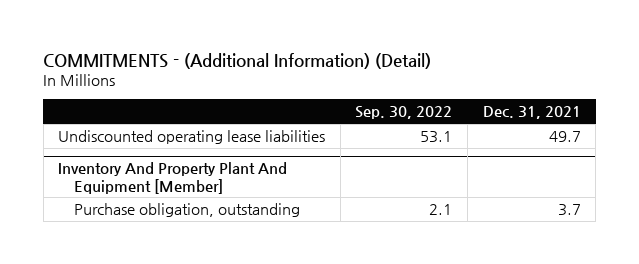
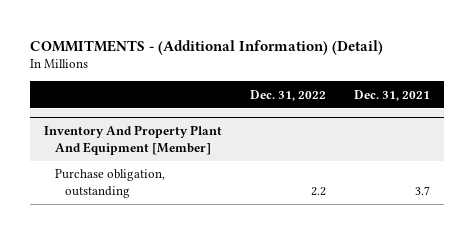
- | Sep. 30, 2022 | Dec. 31, 2021
+ | Dec. 31, 2022 | Dec. 31, 2021
- Undiscounted operating lease liabilities | 53.1 | 49.7

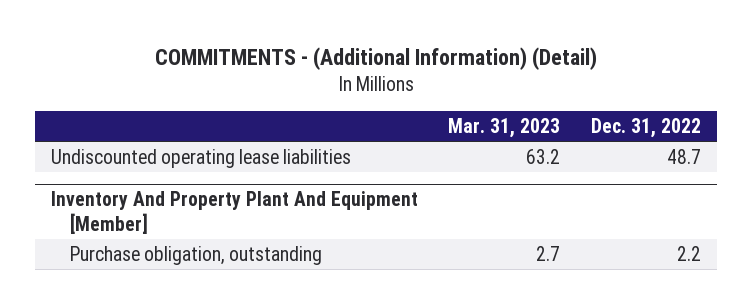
- | Dec. 31, 2022 | Dec. 31, 2021
+ | Mar. 31, 2023 | Dec. 31, 2022
+ Undiscounted operating lease liabilities | 63.2 | 48.7

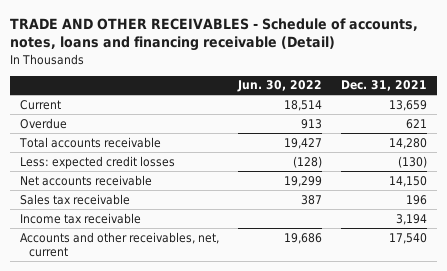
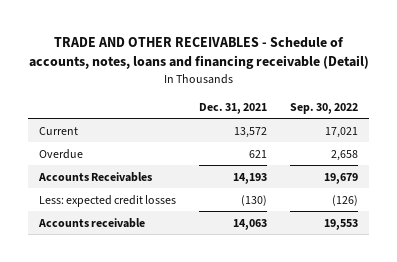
- | Jun. 30, 2022 | Dec. 31, 2021
+ | Dec. 31, 2021 | Sep. 30, 2022
- Current | 18,514 | 13,659
+ Current | 13,572 | 17,021
- Total accounts receivable | 19,427 | 14,280
+ Accounts Receivables | 14,193 | 19,679
- Net accounts receivable | 19,299 | 14,150
- Sales tax receivable | 387 | 196
- Income tax receivable | | 3,194
- Accounts and other receivables, net, current | 19,686 | 17,540
+ Accounts receivable | 14,063 | 19,553

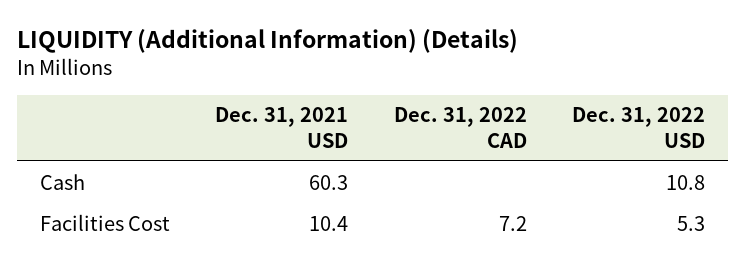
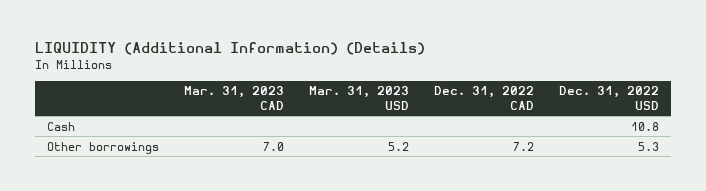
- | Dec. 31, 2021 USD | Dec. 31, 2022 CAD | Dec. 31, 2022 USD
+ | Mar. 31, 2023 CAD | Mar. 31, 2023 USD | Dec. 31, 2022 CAD | Dec. 31, 2022 USD
- Facilities Cost | 10.4 | 7.2 | 5.3
+ Other borrowings | 7.0 | 5.2 | 7.2 | 5.3

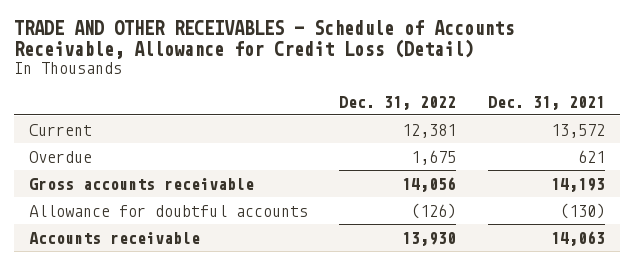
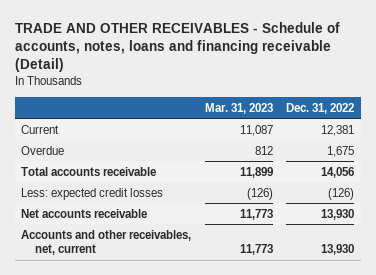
- TRADE AND OTHER RECEIVABLES - Schedule of Accounts Receivable, Allowance for Credit Loss (Detail)
+ TRADE AND OTHER RECEIVABLES - Schedule of accounts, notes, loans and financing receivable (Detail)
- | Dec. 31, 2022 | Dec. 31, 2021
+ | Mar. 31, 2023 | Dec. 31, 2022
- Gross accounts receivable | 14,056 | 14,193
- Allowance for doubtful accounts | (126) | (130)
- Accounts receivable | 13,930 | 14,063
+ Total accounts receivable | 11,899 | 14,056
+ Less: expected credit losses | (126) | (126)
+ Net accounts receivable | 11,773 | 13,930
+ Accounts and other receivables, net, current | 11,773 | 13,930

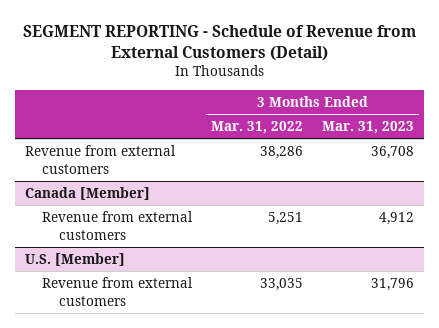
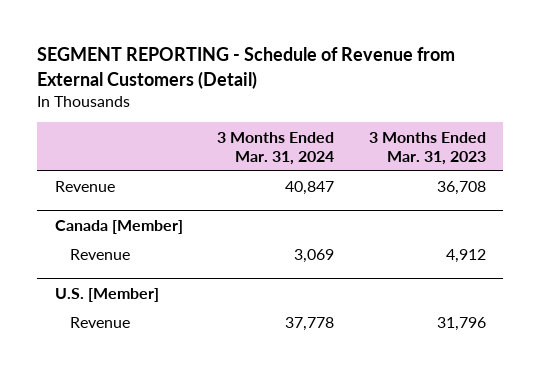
- | 3 Months Ended Mar. 31, 2022 | 3 Months Ended Mar. 31, 2023
+ | 3 Months Ended Mar. 31, 2024 | 3 Months Ended Mar. 31, 2023
- Revenue from external customers | 38,286 | 36,708
+ Revenue | 40,847 | 36,708
@ Canada [Member]
- Revenue from external customers | 5,251 | 4,912
+ Revenue | 3,069 | 4,912
@ U.S. [Member]
- Revenue from external customers | 33,035 | 31,796
+ Revenue | 37,778 | 31,796

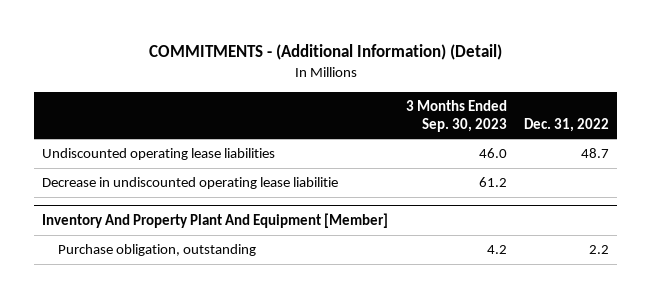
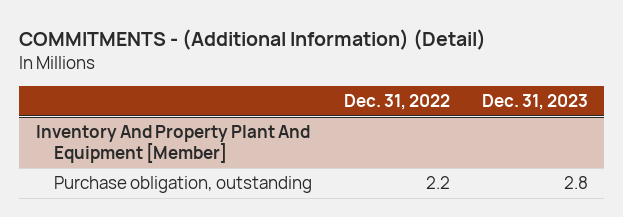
- | 3 Months Ended Sep. 30, 2023 | Dec. 31, 2022
+ | Dec. 31, 2022 | Dec. 31, 2023
- Undiscounted operating lease liabilities | 46.0 | 48.7
- Decrease in undiscounted operating lease liabilitie | 61.2 |

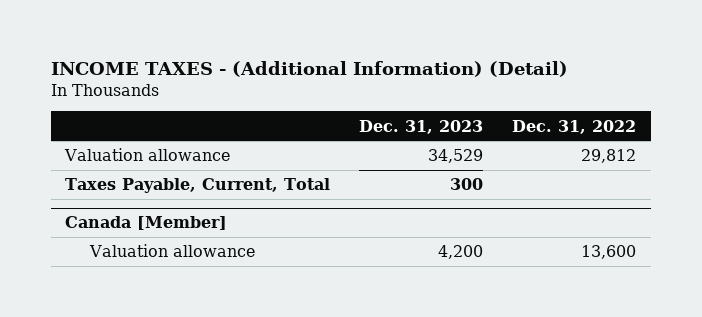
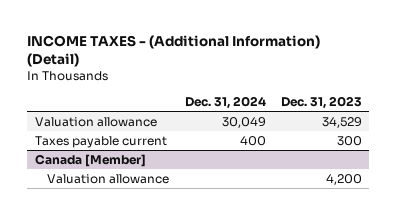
- | Dec. 31, 2023 | Dec. 31, 2022
+ | Dec. 31, 2024 | Dec. 31, 2023
- Taxes Payable, Current, Total | 300 |
+ Taxes payable current | 400 | 300

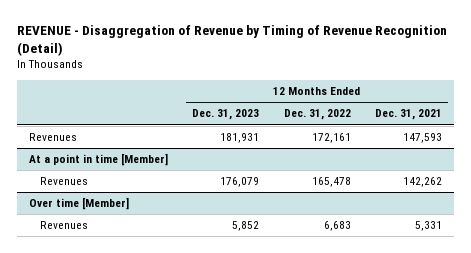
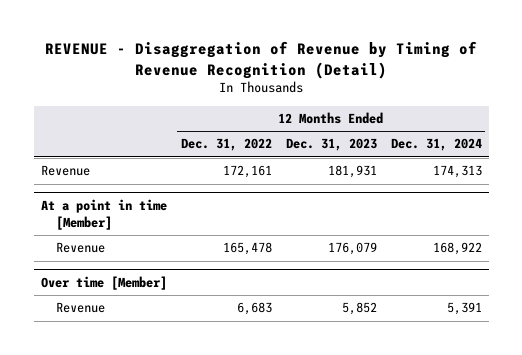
- | 12 Months Ended Dec. 31, 2023 | 12 Months Ended Dec. 31, 2022 | 12 Months Ended Dec. 31, 2021
+ | 12 Months Ended Dec. 31, 2022 | 12 Months Ended Dec. 31, 2023 | 12 Months Ended Dec. 31, 2024
- Revenues | 181,931 | 172,161 | 147,593
+ Revenue | 172,161 | 181,931 | 174,313
@ At a point in time [Member]
- Revenues | 176,079 | 165,478 | 142,262
+ Revenue | 165,478 | 176,079 | 168,922
@ Over time [Member]
- Revenues | 5,852 | 6,683 | 5,331
+ Revenue | 6,683 | 5,852 | 5,391

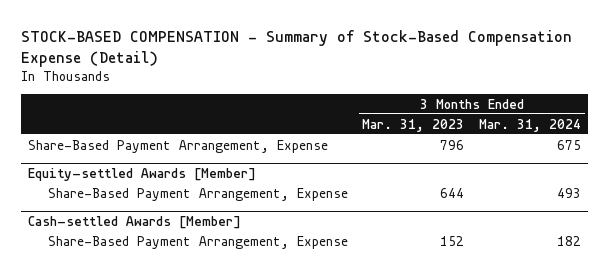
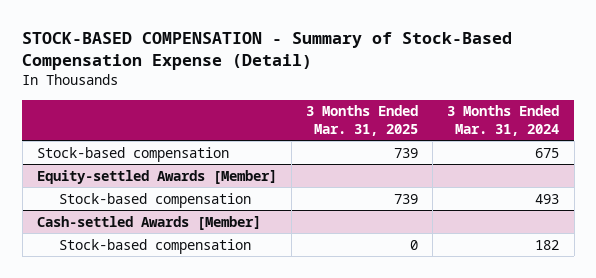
- | 3 Months Ended Mar. 31, 2023 | 3 Months Ended Mar. 31, 2024
+ | 3 Months Ended Mar. 31, 2025 | 3 Months Ended Mar. 31, 2024
- Share-Based Payment Arrangement, Expense | 796 | 675
+ Stock-based compensation | 739 | 675
@ Equity-settled Awards [Member]
- Share-Based Payment Arrangement, Expense | 644 | 493
+ Stock-based compensation | 739 | 493
@ Cash-settled Awards [Member]
- Share-Based Payment Arrangement, Expense | 152 | 182
+ Stock-based compensation | 0 | 182

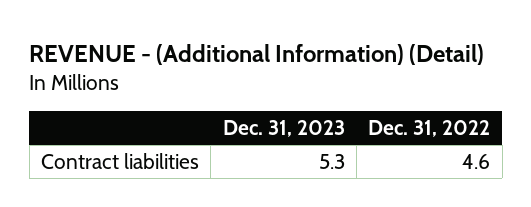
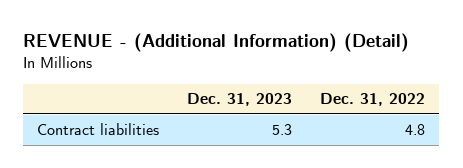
- Contract liabilities | 5.3 | 4.6
+ Contract liabilities | 5.3 | 4.8

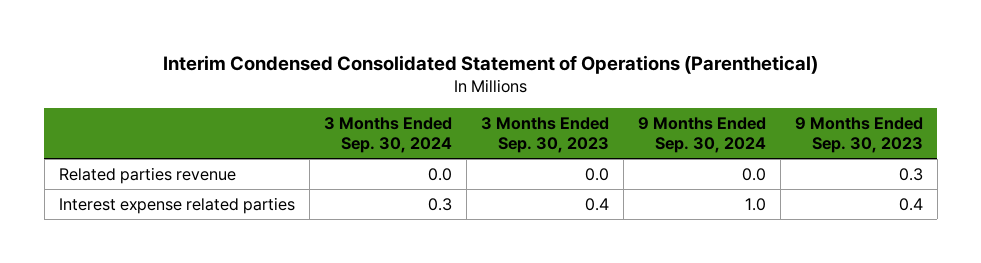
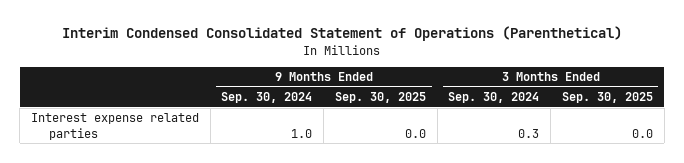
- | 3 Months Ended Sep. 30, 2024 | 3 Months Ended Sep. 30, 2023 | 9 Months Ended Sep. 30, 2024 | 9 Months Ended Sep. 30, 2023
+ | 9 Months Ended Sep. 30, 2024 | 9 Months Ended Sep. 30, 2025 | 3 Months Ended Sep. 30, 2024 | 3 Months Ended Sep. 30, 2025
- Related parties revenue | 0.0 | 0.0 | 0.0 | 0.3

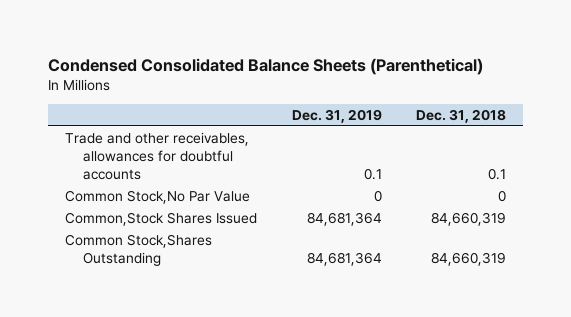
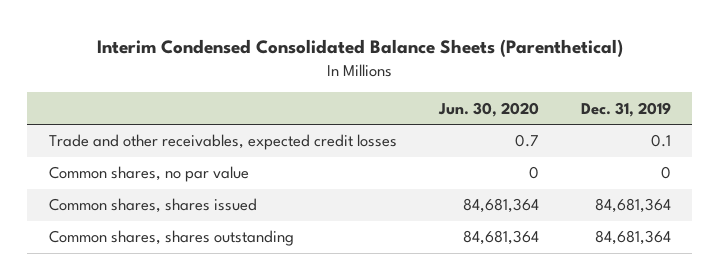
- Condensed Consolidated Balance Sheets (Parenthetical)
+ Interim Condensed Consolidated Balance Sheets (Parenthetical)
- | Dec. 31, 2019 | Dec. 31, 2018
+ | Jun. 30, 2020 | Dec. 31, 2019
- Trade and other receivables, allowances for doubtful accounts | 0.1 | 0.1
- Common Stock,No Par Value | 0 | 0
- Common,Stock Shares Issued | 84,681,364 | 84,660,319
- Common Stock,Shares Outstanding | 84,681,364 | 84,660,319
+ Trade and other receivables, expected credit losses | 0.7 | 0.1
+ Common shares, no par value | 0 | 0
+ Common shares, shares issued | 84,681,364 | 84,681,364
+ Common shares, shares outstanding | 84,681,364 | 84,681,364

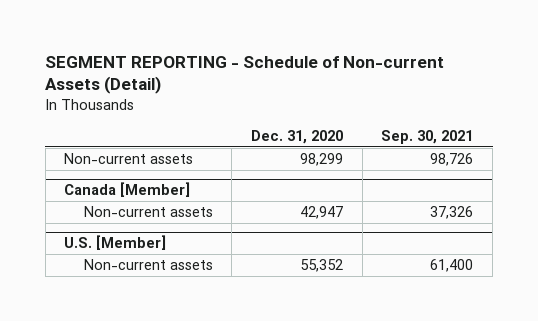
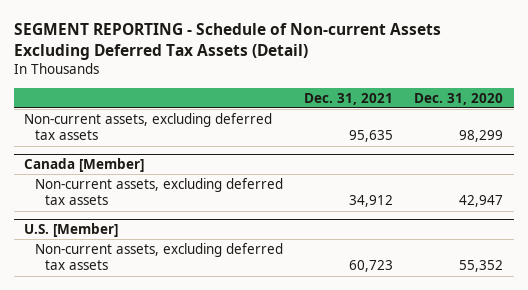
- SEGMENT REPORTING - Schedule of Non-current Assets (Detail)
+ SEGMENT REPORTING - Schedule of Non-current Assets Excluding Deferred Tax Assets (Detail)
- | Dec. 31, 2020 | Sep. 30, 2021
+ | Dec. 31, 2021 | Dec. 31, 2020
- Non-current assets | 98,299 | 98,726
+ Non-current assets, excluding deferred tax assets | 95,635 | 98,299
@ Canada [Member]
- Non-current assets | 42,947 | 37,326
+ Non-current assets, excluding deferred tax assets | 34,912 | 42,947
@ U.S. [Member]
- Non-current assets | 55,352 | 61,400
+ Non-current assets, excluding deferred tax assets | 60,723 | 55,352

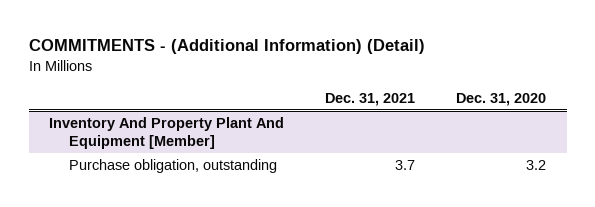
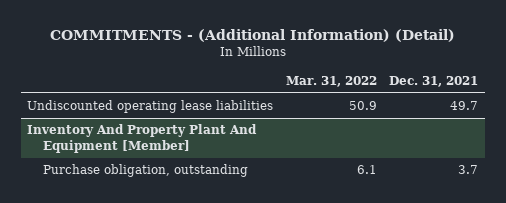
- | Dec. 31, 2021 | Dec. 31, 2020
+ | Mar. 31, 2022 | Dec. 31, 2021
+ Undiscounted operating lease liabilities | 50.9 | 49.7

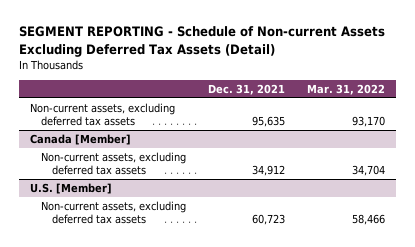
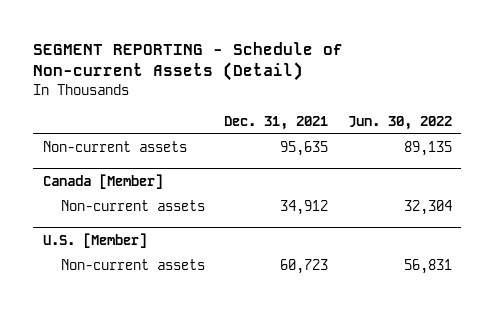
- SEGMENT REPORTING - Schedule of Non-current Assets Excluding Deferred Tax Assets (Detail)
+ SEGMENT REPORTING - Schedule of Non-current Assets (Detail)
- | Dec. 31, 2021 | Mar. 31, 2022
+ | Dec. 31, 2021 | Jun. 30, 2022
- Non-current assets, excluding deferred tax assets | 95,635 | 93,170
+ Non-current assets | 95,635 | 89,135
@ Canada [Member]
- Non-current assets, excluding deferred tax assets | 34,912 | 34,704
+ Non-current assets | 34,912 | 32,304
@ U.S. [Member]
- Non-current assets, excluding deferred tax assets | 60,723 | 58,466
+ Non-current assets | 60,723 | 56,831

